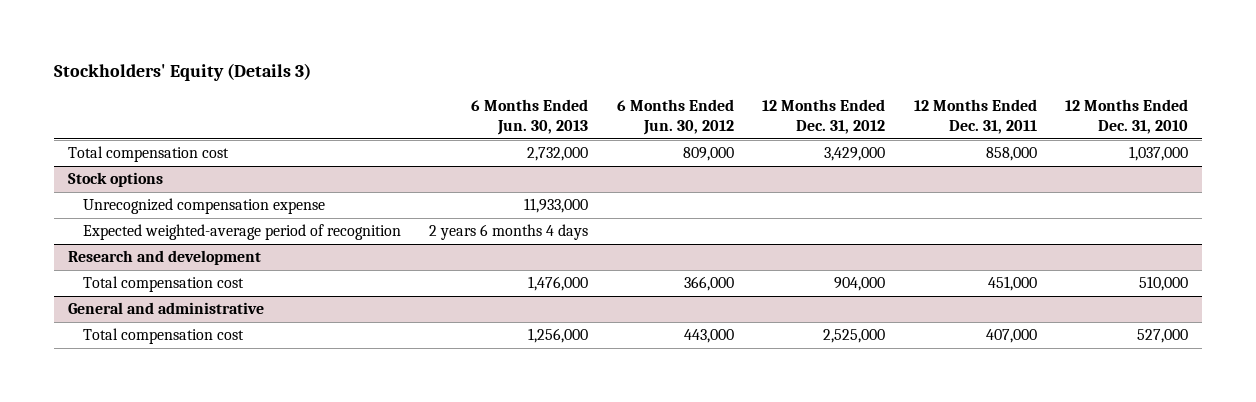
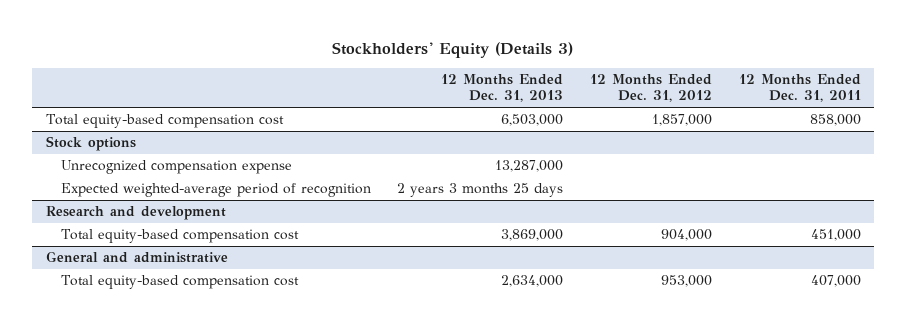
- | 6 Months Ended Jun. 30, 2013 | 6 Months Ended Jun. 30, 2012 | 12 Months Ended Dec. 31, 2012 | 12 Months Ended Dec. 31, 2011 | 12 Months Ended Dec. 31, 2010
+ | 12 Months Ended Dec. 31, 2013 | 12 Months Ended Dec. 31, 2012 | 12 Months Ended Dec. 31, 2011
- Total compensation cost | 2,732,000 | 809,000 | 3,429,000 | 858,000 | 1,037,000
+ Total equity-based compensation cost | 6,503,000 | 1,857,000 | 858,000
@ Research and development
- Total compensation cost | 1,476,000 | 366,000 | 904,000 | 451,000 | 510,000
+ Total equity-based compensation cost | 3,869,000 | 904,000 | 451,000
@ General and administrative
- Total compensation cost | 1,256,000 | 443,000 | 2,525,000 | 407,000 | 527,000
+ Total equity-based compensation cost | 2,634,000 | 953,000 | 407,000

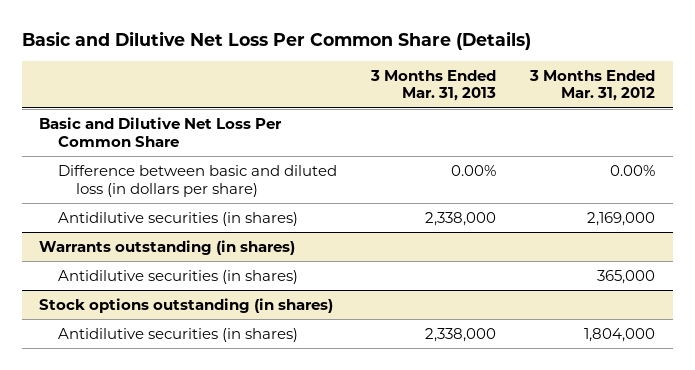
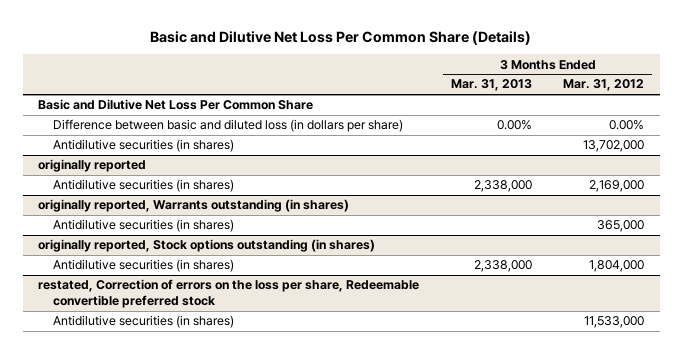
+ Antidilutive securities (in shares) | | 13,702,000
+ originally reported
- Warrants outstanding (in shares)
+ originally reported, Warrants outstanding (in shares)
- Stock options outstanding (in shares)
+ originally reported, Stock options outstanding (in shares)
+ restated, Correction of errors on the loss per share, Redeemable convertible preferred stock
+ Antidilutive securities (in shares) | | 11,533,000

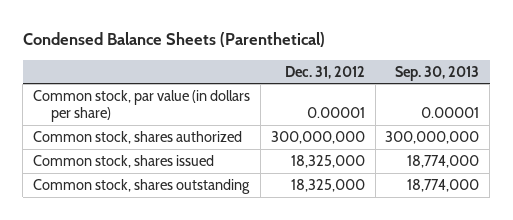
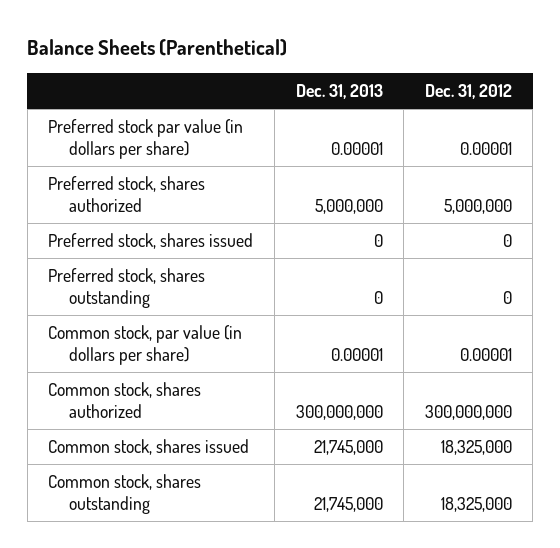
- Condensed Balance Sheets (Parenthetical)
+ Balance Sheets (Parenthetical)
- | Dec. 31, 2012 | Sep. 30, 2013
+ | Dec. 31, 2013 | Dec. 31, 2012
+ Preferred stock par value (in dollars per share) | 0.00001 | 0.00001
+ Preferred stock, shares authorized | 5,000,000 | 5,000,000
+ Preferred stock, shares issued | 0 | 0
+ Preferred stock, shares outstanding | 0 | 0

